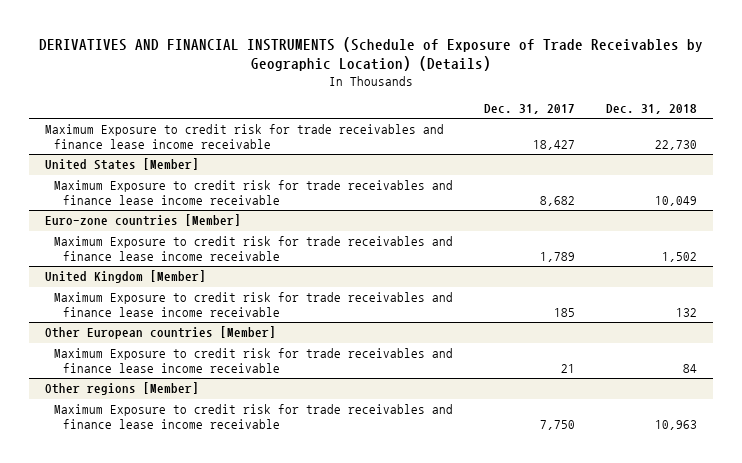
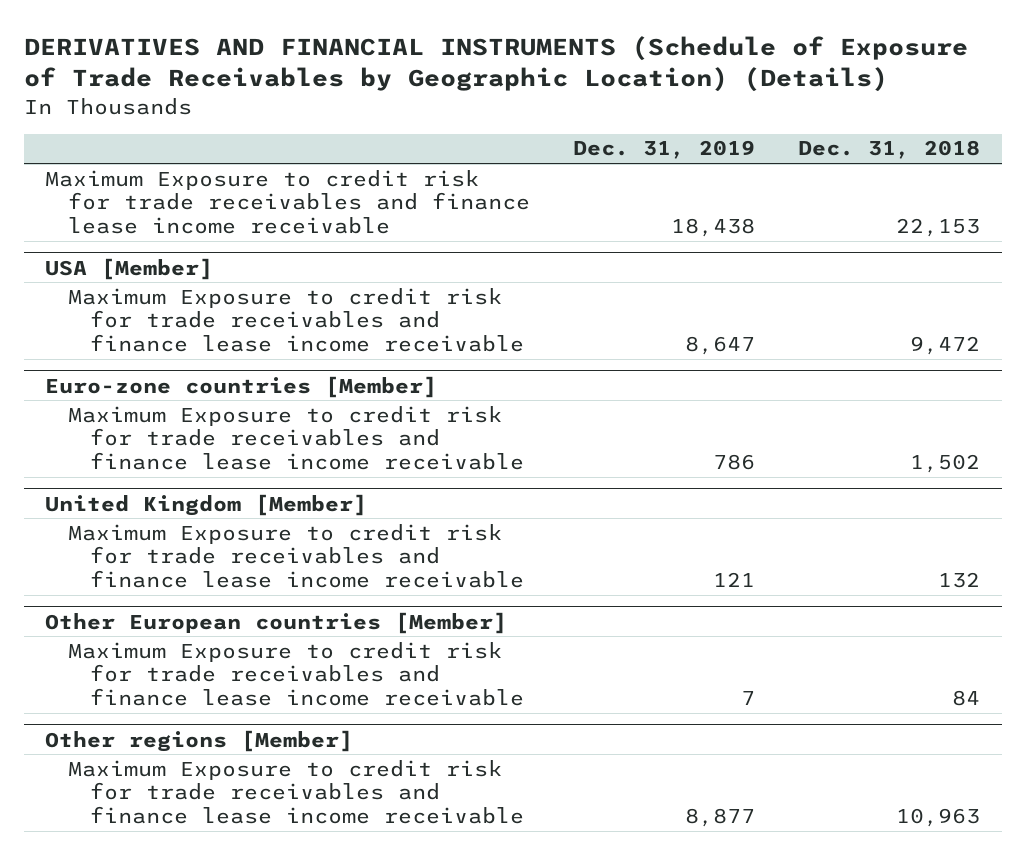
- | Dec. 31, 2017 | Dec. 31, 2018
+ | Dec. 31, 2019 | Dec. 31, 2018
- Maximum Exposure to credit risk for trade receivables and finance lease income receivable | 18,427 | 22,730
- United States [Member]
- Maximum Exposure to credit risk for trade receivables and finance lease income receivable | 8,682 | 10,049
+ Maximum Exposure to credit risk for trade receivables and finance lease income receivable | 18,438 | 22,153
+ USA [Member]
+ Maximum Exposure to credit risk for trade receivables and finance lease income receivable | 8,647 | 9,472

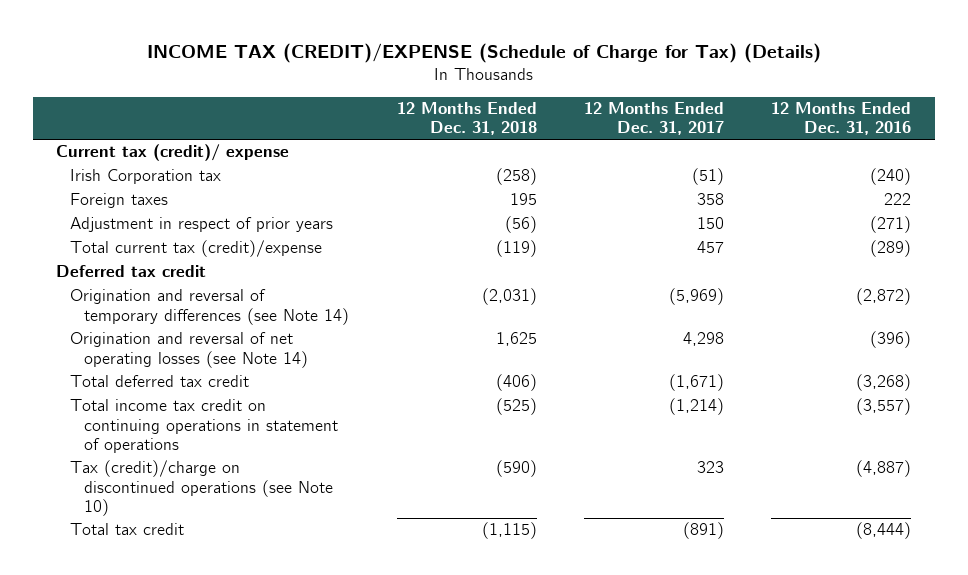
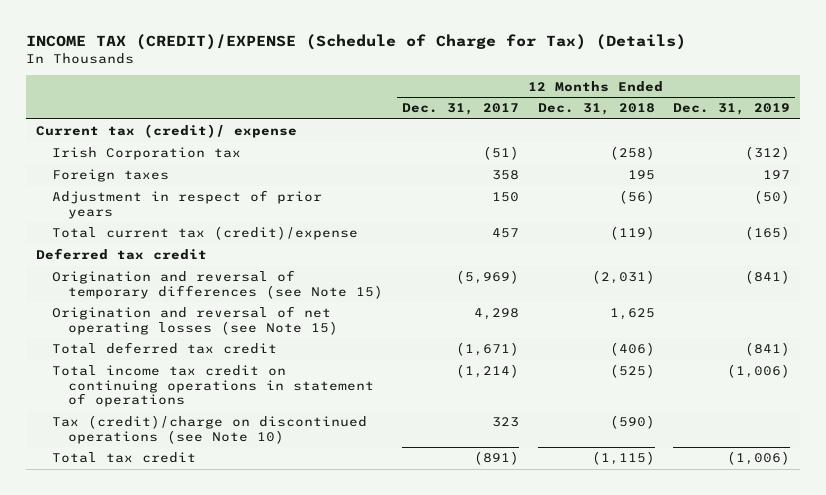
- | 12 Months Ended Dec. 31, 2018 | 12 Months Ended Dec. 31, 2017 | 12 Months Ended Dec. 31, 2016
+ | 12 Months Ended Dec. 31, 2017 | 12 Months Ended Dec. 31, 2018 | 12 Months Ended Dec. 31, 2019
- Origination and reversal of temporary differences (see Note 14) | (2,031) | (5,969) | (2,872)
- Origination and reversal of net operating losses (see Note 14) | 1,625 | 4,298 | (396)
+ Origination and reversal of temporary differences (see Note 15) | (5,969) | (2,031) | (841)
+ Origination and reversal of net operating losses (see Note 15) | 4,298 | 1,625 |

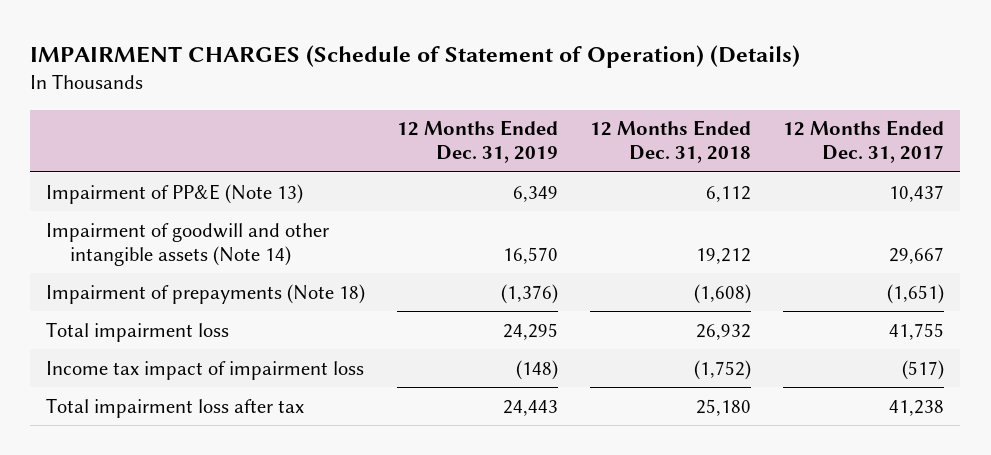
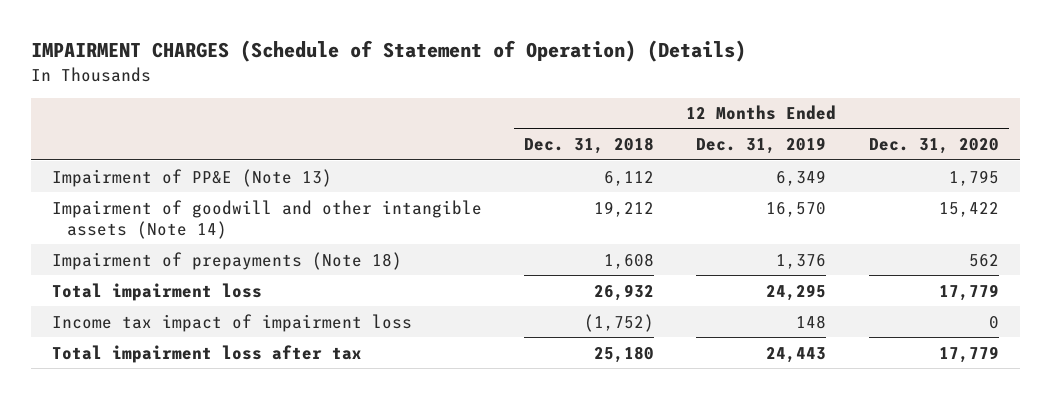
- | 12 Months Ended Dec. 31, 2019 | 12 Months Ended Dec. 31, 2018 | 12 Months Ended Dec. 31, 2017
+ | 12 Months Ended Dec. 31, 2018 | 12 Months Ended Dec. 31, 2019 | 12 Months Ended Dec. 31, 2020
- Impairment of prepayments (Note 18) | (1,376) | (1,608) | (1,651)
+ Impairment of prepayments (Note 18) | 1,608 | 1,376 | 562
- Income tax impact of impairment loss | (148) | (1,752) | (517)
+ Income tax impact of impairment loss | (1,752) | 148 | 0

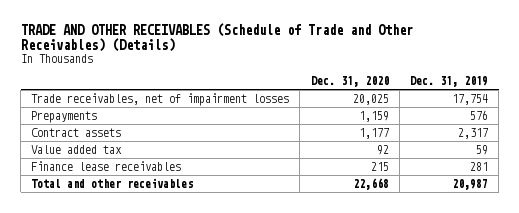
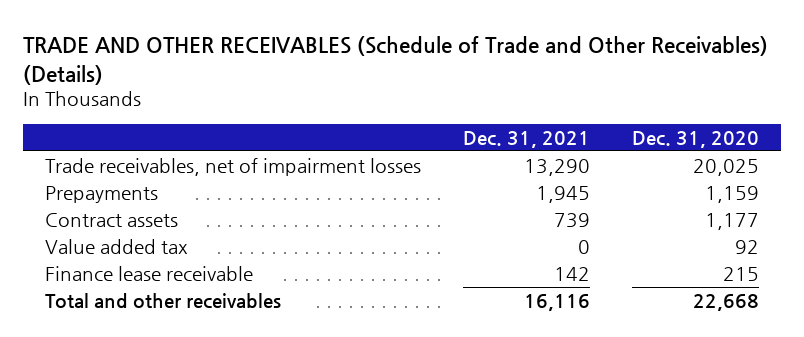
- | Dec. 31, 2020 | Dec. 31, 2019
+ | Dec. 31, 2021 | Dec. 31, 2020
- Finance lease receivables | 215 | 281
+ Finance lease receivable | 142 | 215

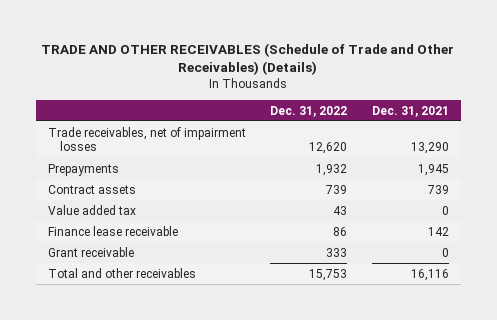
- | Dec. 31, 2021 | Dec. 31, 2020
+ | Dec. 31, 2022 | Dec. 31, 2021
+ Grant receivable | 333 | 0

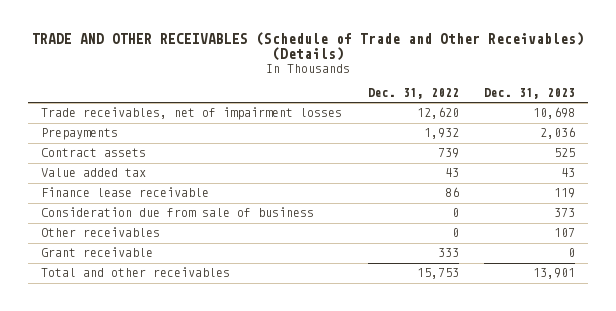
- | Dec. 31, 2022 | Dec. 31, 2021
+ | Dec. 31, 2022 | Dec. 31, 2023
+ Consideration due from sale of business | 0 | 373
+ Other receivables | 0 | 107

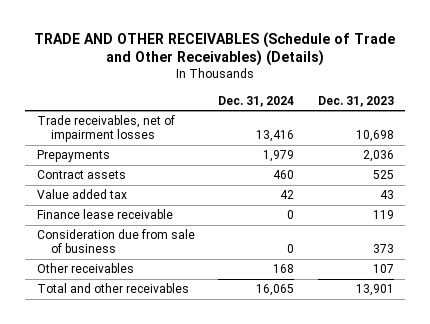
- | Dec. 31, 2022 | Dec. 31, 2023
+ | Dec. 31, 2024 | Dec. 31, 2023
- Grant receivable | 333 | 0

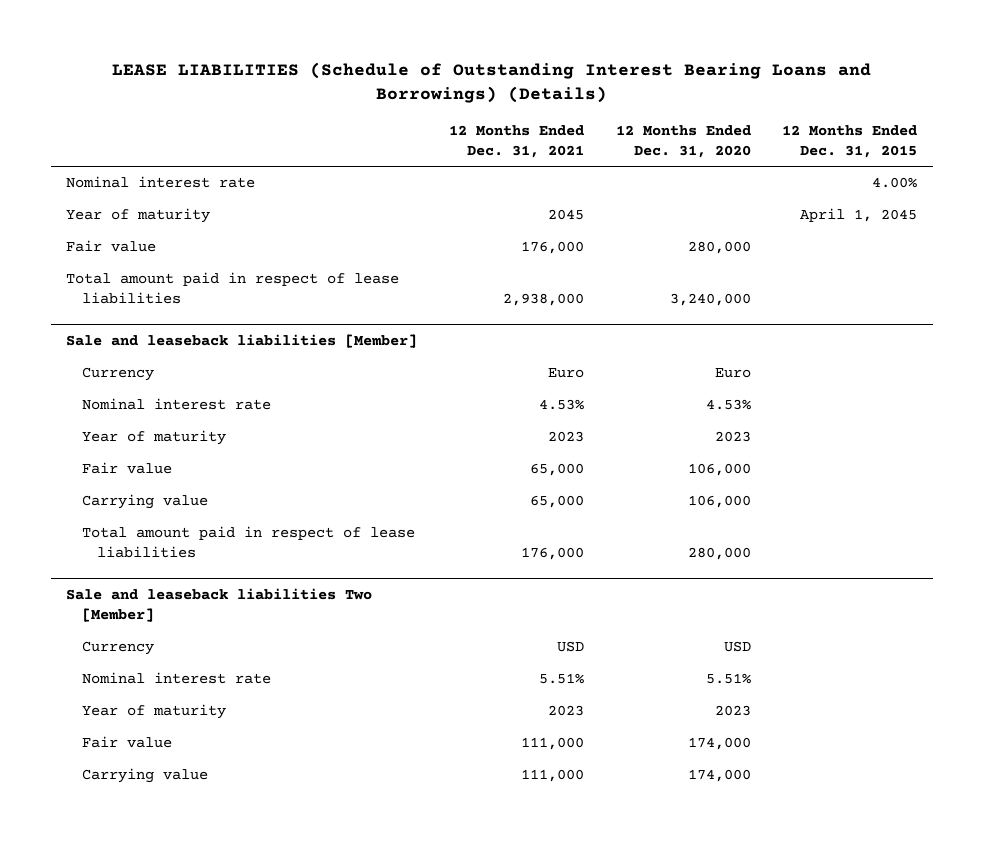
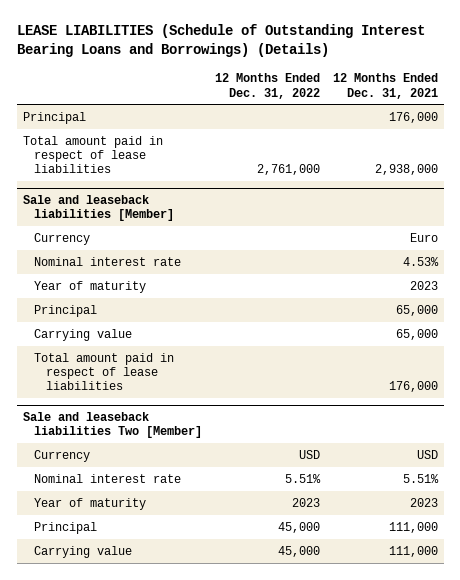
- | 12 Months Ended Dec. 31, 2021 | 12 Months Ended Dec. 31, 2020 | 12 Months Ended Dec. 31, 2015
+ | 12 Months Ended Dec. 31, 2022 | 12 Months Ended Dec. 31, 2021
- Nominal interest rate | | | 4.00%
- Year of maturity | 2045 | | April 1, 2045
- Fair value | 176,000 | 280,000 |
+ Principal | | 176,000
@ Sale and leaseback liabilities [Member]
- Fair value | 65,000 | 106,000 |
+ Principal | | 65,000
@ Sale and leaseback liabilities Two [Member]
- Fair value | 111,000 | 174,000 |
+ Principal | 45,000 | 111,000

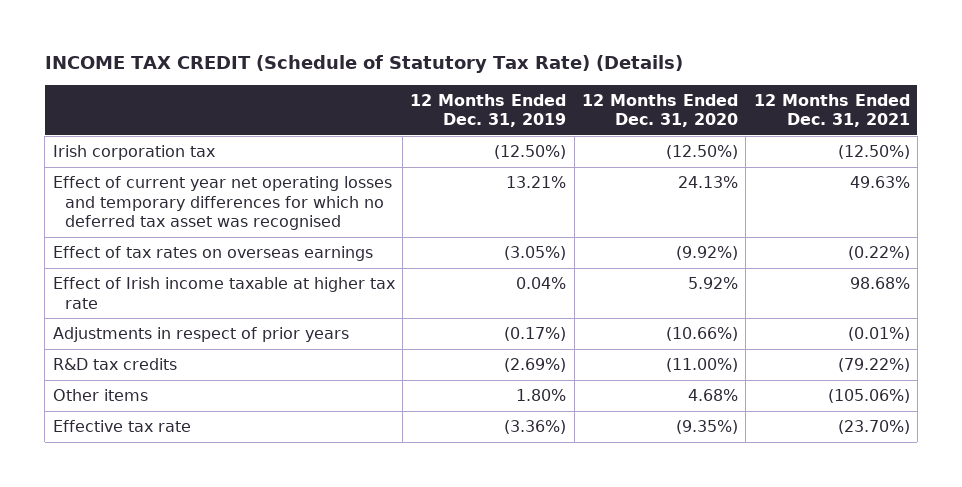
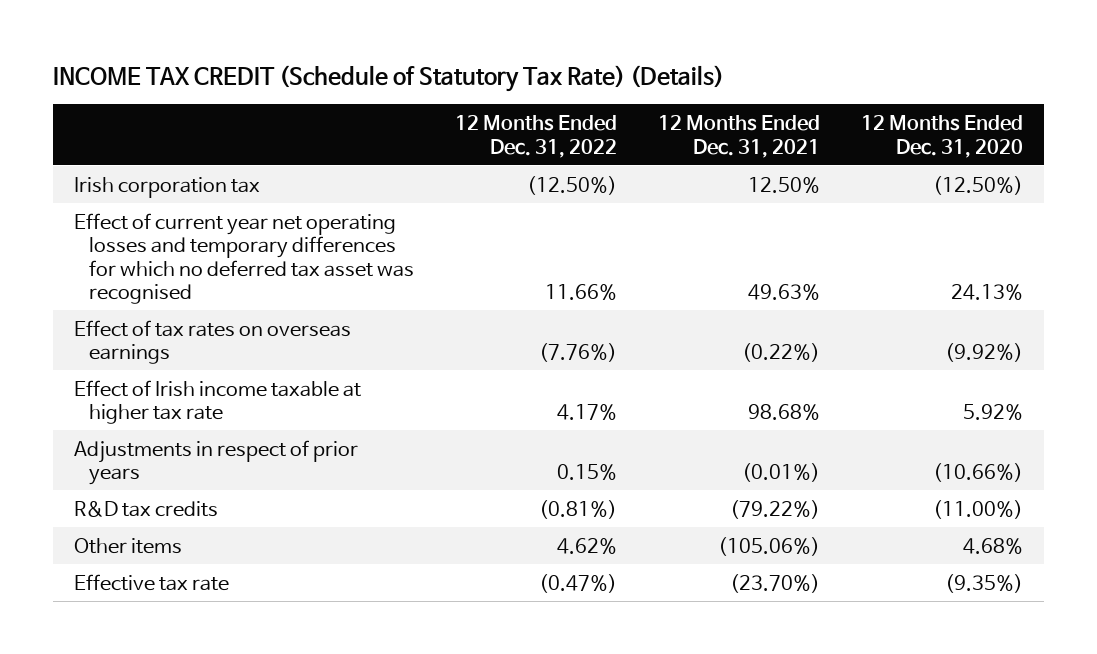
- | 12 Months Ended Dec. 31, 2019 | 12 Months Ended Dec. 31, 2020 | 12 Months Ended Dec. 31, 2021
+ | 12 Months Ended Dec. 31, 2022 | 12 Months Ended Dec. 31, 2021 | 12 Months Ended Dec. 31, 2020
- Irish corporation tax | (12.50%) | (12.50%) | (12.50%)
+ Irish corporation tax | (12.50%) | 12.50% | (12.50%)

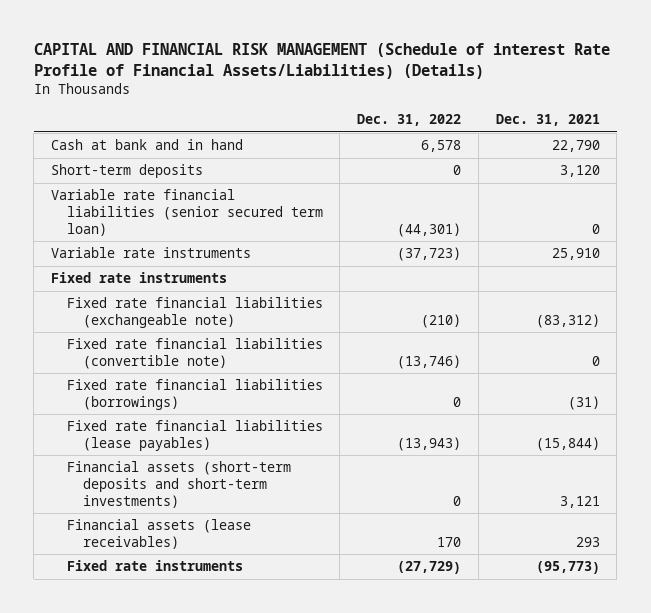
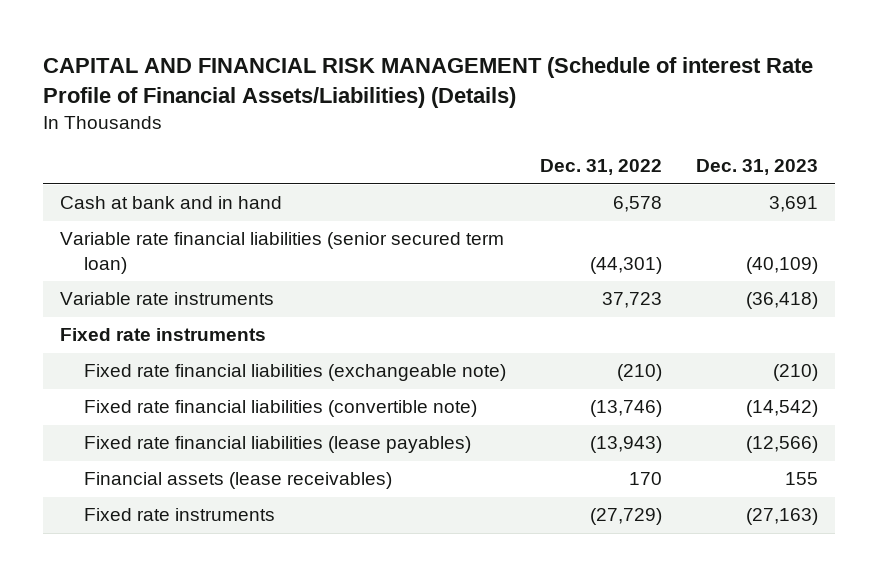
- | Dec. 31, 2022 | Dec. 31, 2021
+ | Dec. 31, 2022 | Dec. 31, 2023
- Short-term deposits | 0 | 3,120
- Variable rate instruments | (37,723) | 25,910
+ Variable rate instruments | 37,723 | (36,418)
- Fixed rate financial liabilities (borrowings) | 0 | (31)
- Financial assets (short-term deposits and short-term investments) | 0 | 3,121

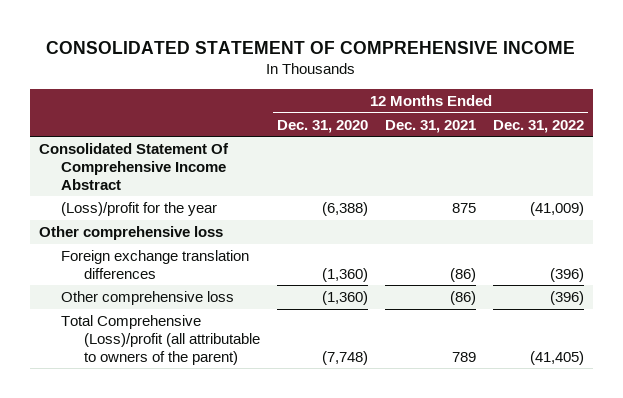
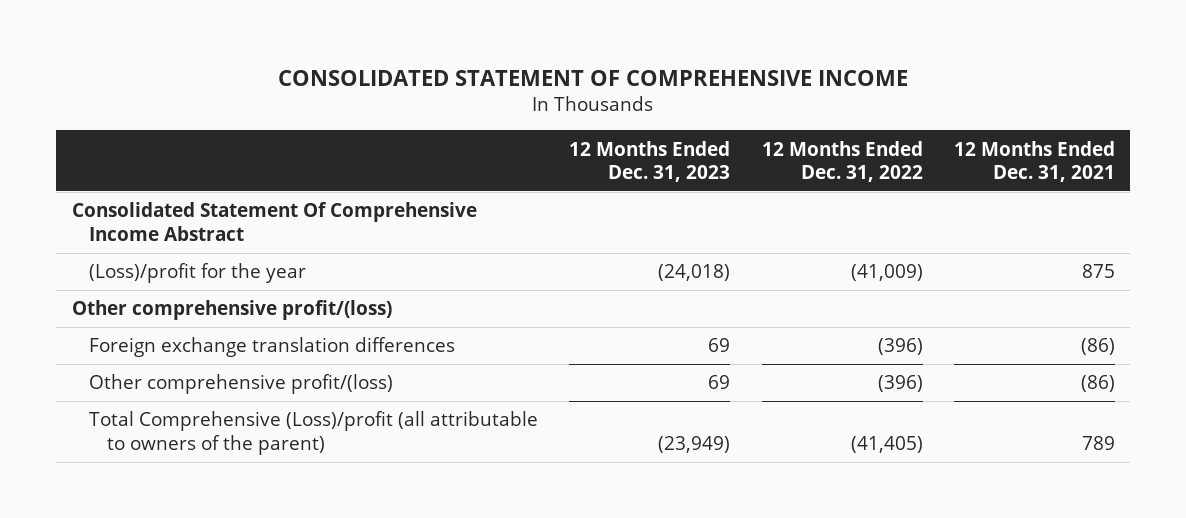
- | 12 Months Ended Dec. 31, 2020 | 12 Months Ended Dec. 31, 2021 | 12 Months Ended Dec. 31, 2022
+ | 12 Months Ended Dec. 31, 2023 | 12 Months Ended Dec. 31, 2022 | 12 Months Ended Dec. 31, 2021
- Other comprehensive loss
+ Other comprehensive profit/(loss)
- Other comprehensive loss | (1,360) | (86) | (396)
+ Other comprehensive profit/(loss) | 69 | (396) | (86)

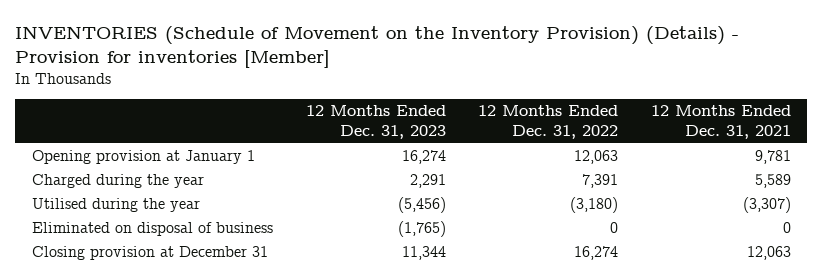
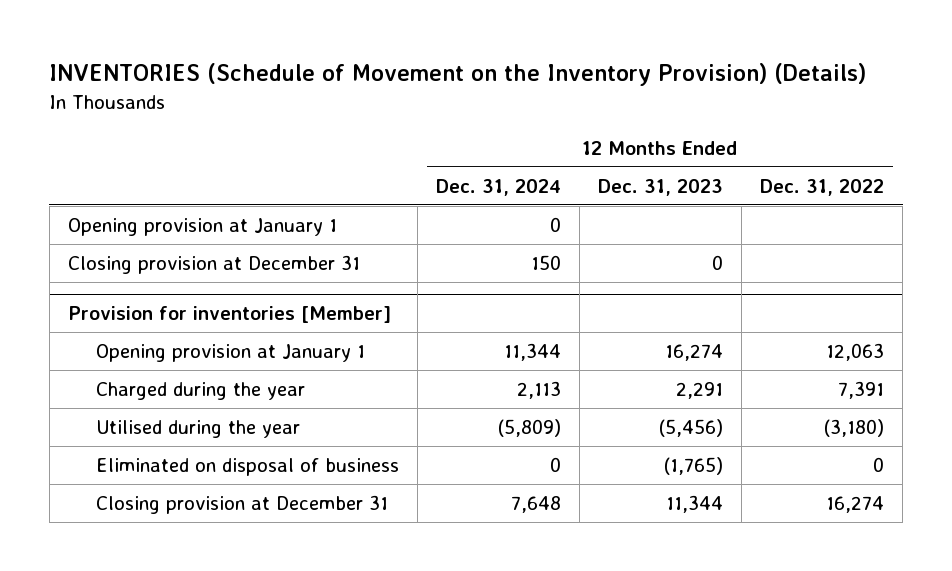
- INVENTORIES (Schedule of Movement on the Inventory Provision) (Details) - Provision for inventories [Member]
+ INVENTORIES (Schedule of Movement on the Inventory Provision) (Details)
- | 12 Months Ended Dec. 31, 2023 | 12 Months Ended Dec. 31, 2022 | 12 Months Ended Dec. 31, 2021
+ | 12 Months Ended Dec. 31, 2024 | 12 Months Ended Dec. 31, 2023 | 12 Months Ended Dec. 31, 2022
+ Opening provision at January 1 | 0 | |
+ Closing provision at December 31 | 150 | 0 |
+ Provision for inventories [Member]

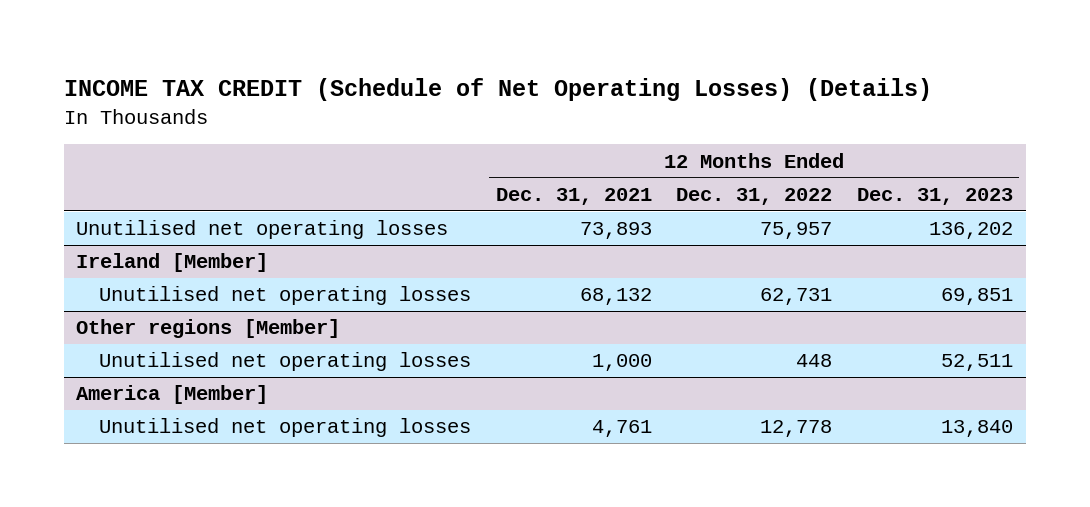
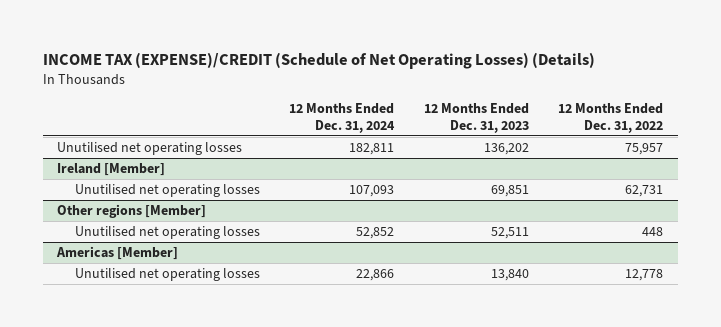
- INCOME TAX CREDIT (Schedule of Net Operating Losses) (Details)
+ INCOME TAX (EXPENSE)/CREDIT (Schedule of Net Operating Losses) (Details)
- | 12 Months Ended Dec. 31, 2021 | 12 Months Ended Dec. 31, 2022 | 12 Months Ended Dec. 31, 2023
+ | 12 Months Ended Dec. 31, 2024 | 12 Months Ended Dec. 31, 2023 | 12 Months Ended Dec. 31, 2022
- America [Member]
+ Americas [Member]

